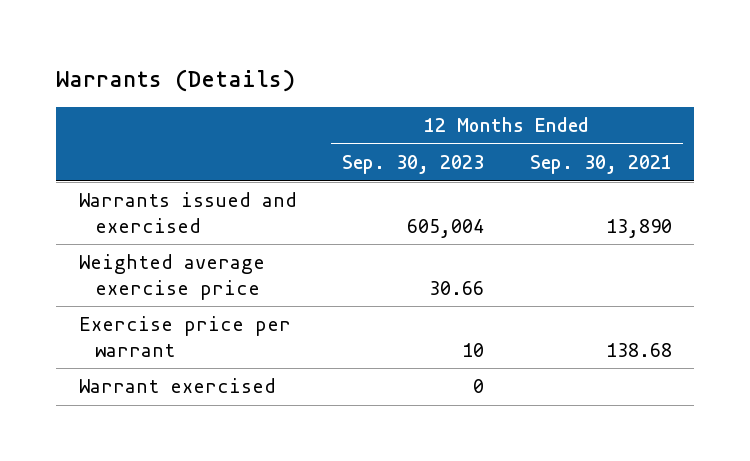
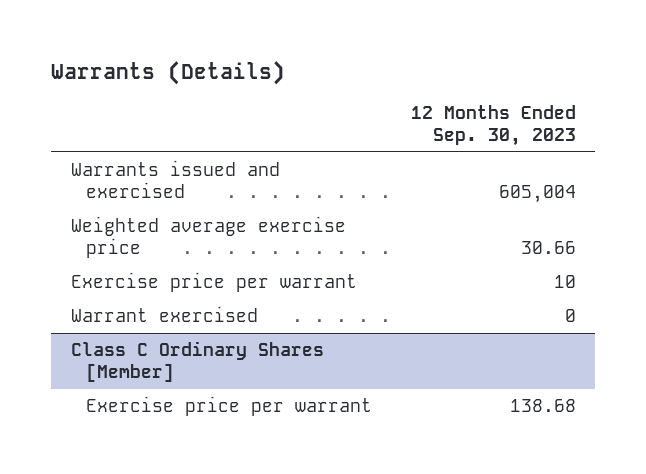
- | 12 Months Ended Sep. 30, 2023 | 12 Months Ended Sep. 30, 2021
+ | 12 Months Ended Sep. 30, 2023
+ Class C Ordinary Shares [Member]
+ Exercise price per warrant | 138.68

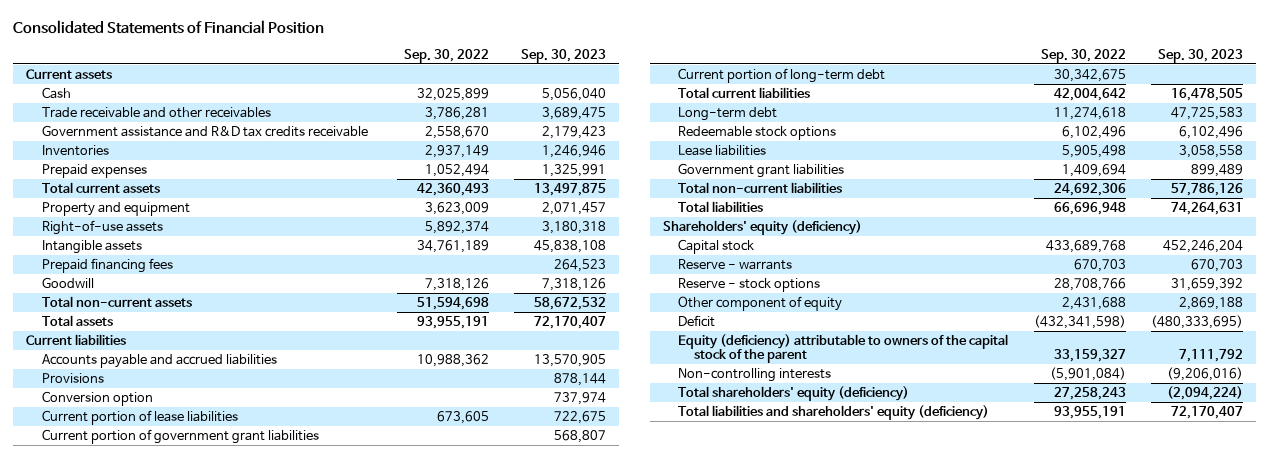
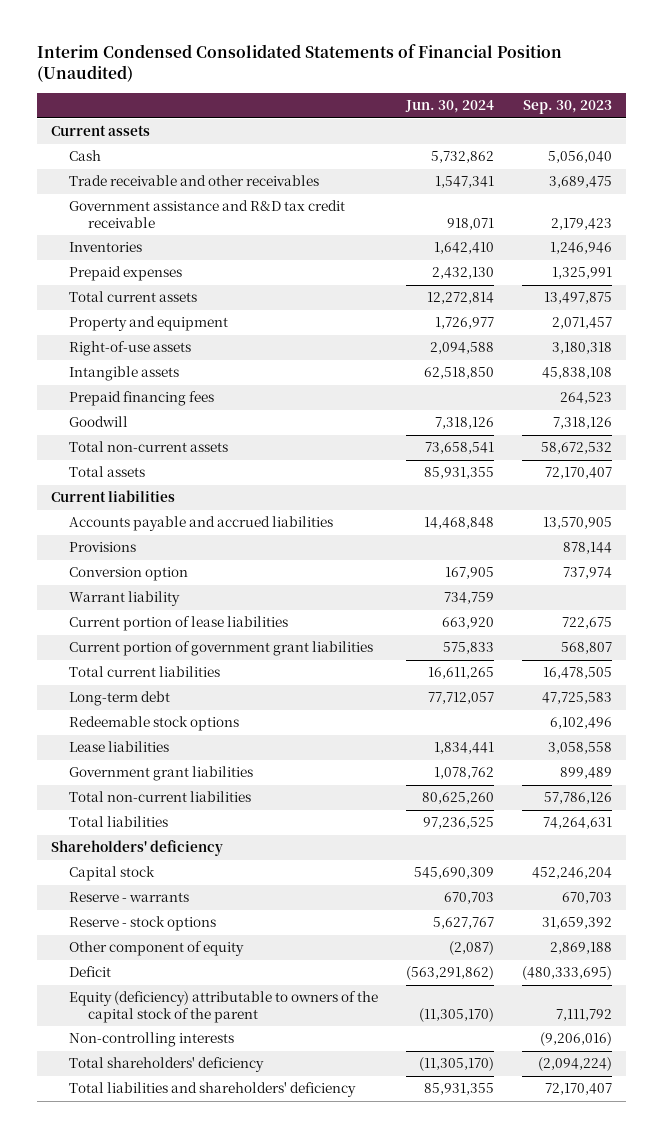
- Consolidated Statements of Financial Position
+ Interim Condensed Consolidated Statements of Financial Position (Unaudited)
- | Sep. 30, 2022 | Sep. 30, 2023
+ | Jun. 30, 2024 | Sep. 30, 2023
- Government assistance and R&D tax credits receivable | 2,558,670 | 2,179,423
+ Government assistance and R&D tax credit receivable | 918,071 | 2,179,423
+ Warrant liability | 734,759 |
- Current portion of long-term debt | 30,342,675 |
- Shareholders' equity (deficiency)
+ Shareholders' deficiency
- Total shareholders' equity (deficiency) | 27,258,243 | (2,094,224)
- Total liabilities and shareholders' equity (deficiency) | 93,955,191 | 72,170,407
+ Total shareholders' deficiency | (11,305,170) | (2,094,224)
+ Total liabilities and shareholders' deficiency | 85,931,355 | 72,170,407

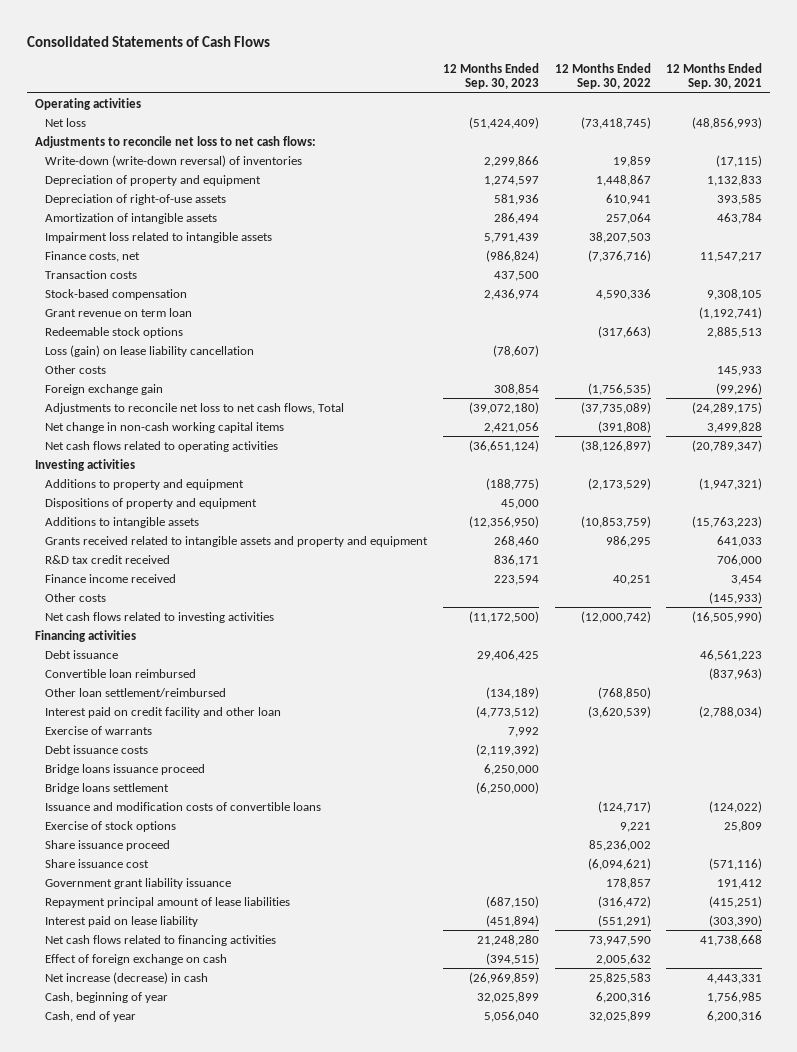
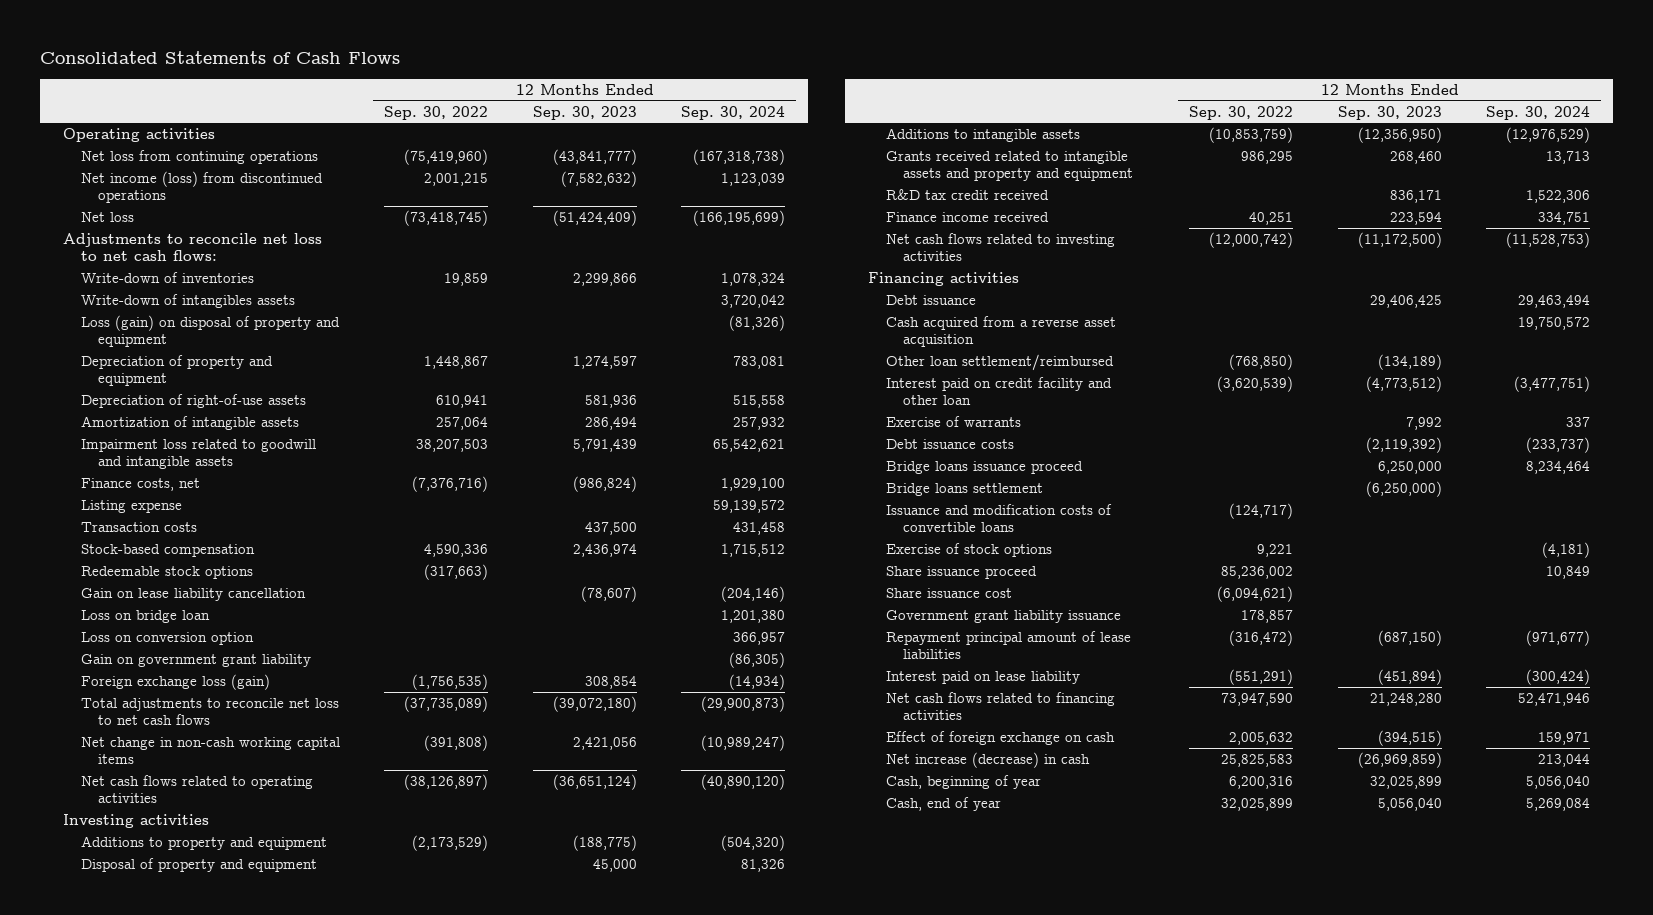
- | 12 Months Ended Sep. 30, 2023 | 12 Months Ended Sep. 30, 2022 | 12 Months Ended Sep. 30, 2021
+ | 12 Months Ended Sep. 30, 2022 | 12 Months Ended Sep. 30, 2023 | 12 Months Ended Sep. 30, 2024
+ Net loss from continuing operations | (75,419,960) | (43,841,777) | (167,318,738)
+ Net income (loss) from discontinued operations | 2,001,215 | (7,582,632) | 1,123,039
- Write-down (write-down reversal) of inventories | 2,299,866 | 19,859 | (17,115)
+ Write-down of inventories | 19,859 | 2,299,866 | 1,078,324
+ Write-down of intangibles assets | | | 3,720,042
+ Loss (gain) on disposal of property and equipment | | | (81,326)
- Impairment loss related to intangible assets | 5,791,439 | 38,207,503 |
+ Impairment loss related to goodwill and intangible assets | 38,207,503 | 5,791,439 | 65,542,621
+ Listing expense | | | 59,139,572
- Grant revenue on term loan | | | (1,192,741)
- Loss (gain) on lease liability cancellation | (78,607) | |
- Other costs | | | 145,933
- Foreign exchange gain | 308,854 | (1,756,535) | (99,296)
- Adjustments to reconcile net loss to net cash flows, Total | (39,072,180) | (37,735,089) | (24,289,175)
+ Gain on lease liability cancellation | | (78,607) | (204,146)
+ Loss on bridge loan | | | 1,201,380
+ Loss on conversion option | | | 366,957
+ Gain on government grant liability | | | (86,305)
+ Foreign exchange loss (gain) | (1,756,535) | 308,854 | (14,934)
+ Total adjustments to reconcile net loss to net cash flows | (37,735,089) | (39,072,180) | (29,900,873)
- Dispositions of property and equipment | 45,000 | |
+ Disposal of property and equipment | | 45,000 | 81,326
- Other costs | | | (145,933)
- Convertible loan reimbursed | | | (837,963)
+ Cash acquired from a reverse asset acquisition | | | 19,750,572

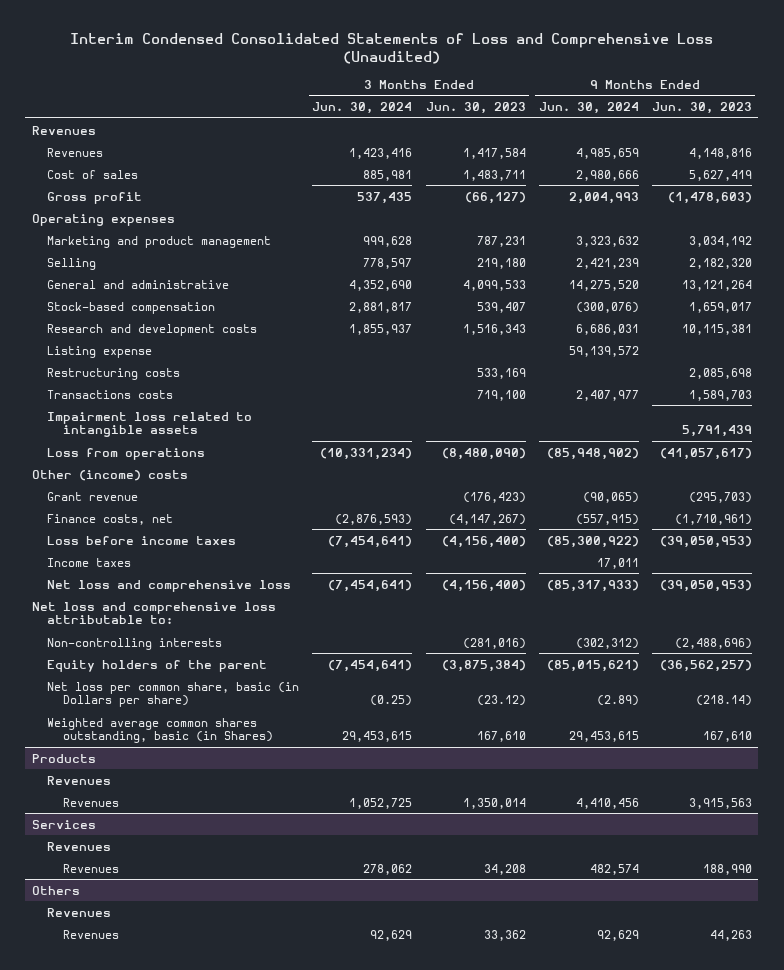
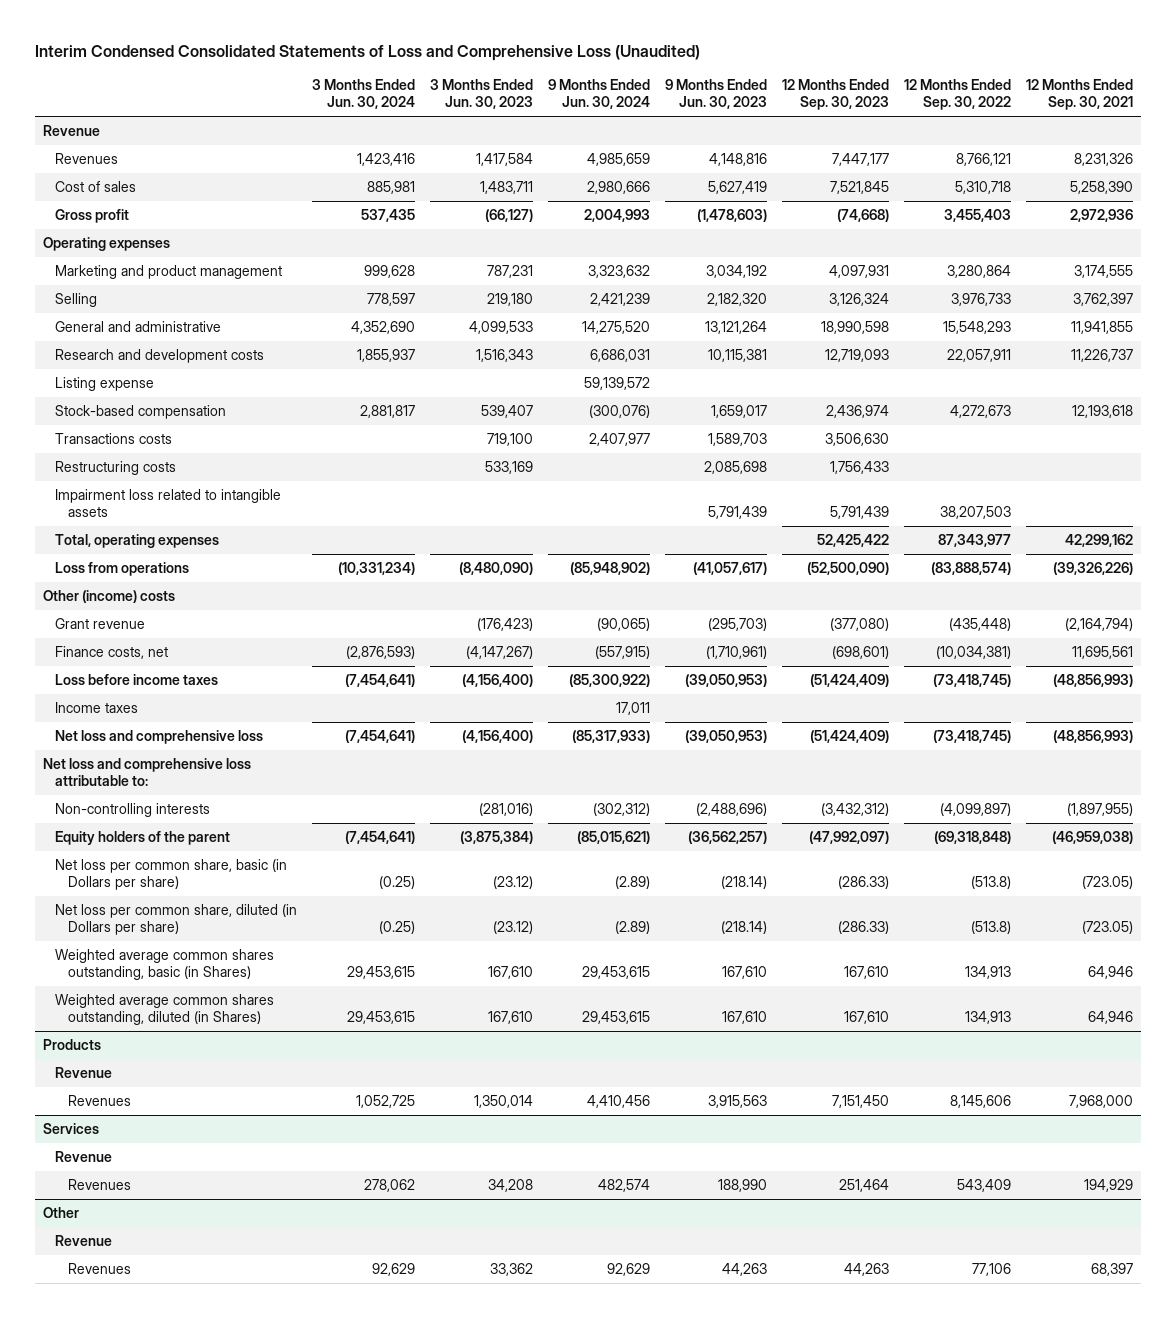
- | 3 Months Ended Jun. 30, 2024 | 3 Months Ended Jun. 30, 2023 | 9 Months Ended Jun. 30, 2024 | 9 Months Ended Jun. 30, 2023
+ | 3 Months Ended Jun. 30, 2024 | 3 Months Ended Jun. 30, 2023 | 9 Months Ended Jun. 30, 2024 | 9 Months Ended Jun. 30, 2023 | 12 Months Ended Sep. 30, 2023 | 12 Months Ended Sep. 30, 2022 | 12 Months Ended Sep. 30, 2021
- Revenues
+ Revenue
moved down: Stock-based compensation | 2,881,817 | 539,407 | (300,076) | 1,659,017 | 2,436,974 | 4,272,673 | 12,193,618
moved down: Restructuring costs | | 533,169 | | 2,085,698 | 1,756,433 | |
+ Total, operating expenses | | | | | 52,425,422 | 87,343,977 | 42,299,162
+ Net loss per common share, diluted (in Dollars per share) | (0.25) | (23.12) | (2.89) | (218.14) | (286.33) | (513.8) | (723.05)
+ Weighted average common shares outstanding, diluted (in Shares) | 29,453,615 | 167,610 | 29,453,615 | 167,610 | 167,610 | 134,913 | 64,946
@ Products
- Revenues
+ Revenue
@ Services
- Revenues
+ Revenue
- Others
- Revenues
+ Other
+ Revenue

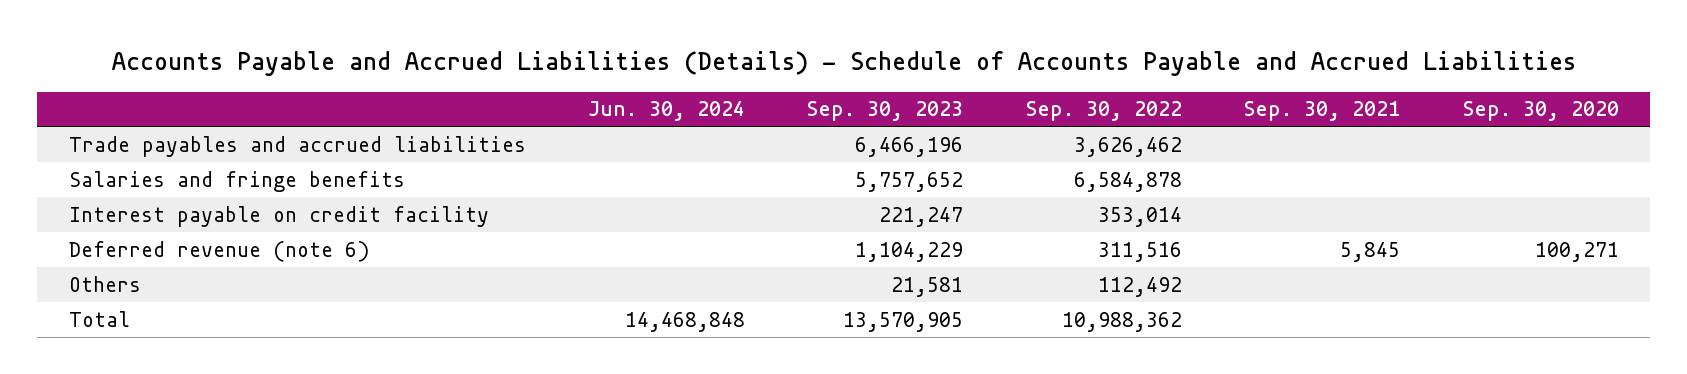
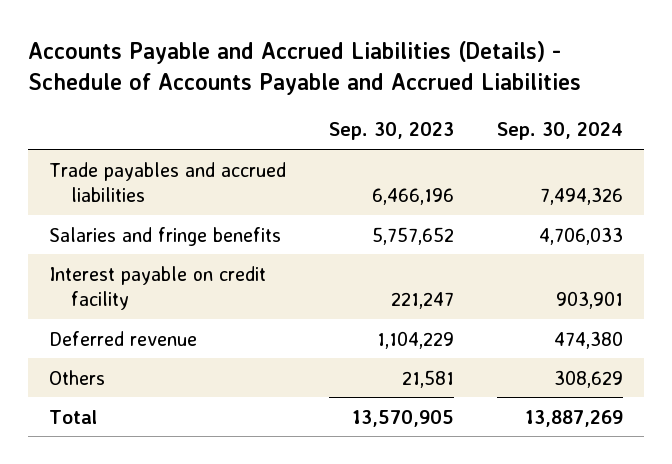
- | Jun. 30, 2024 | Sep. 30, 2023 | Sep. 30, 2022 | Sep. 30, 2021 | Sep. 30, 2020
+ | Sep. 30, 2023 | Sep. 30, 2024
- Deferred revenue (note 6) | | 1,104,229 | 311,516 | 5,845 | 100,271
+ Deferred revenue | 1,104,229 | 474,380

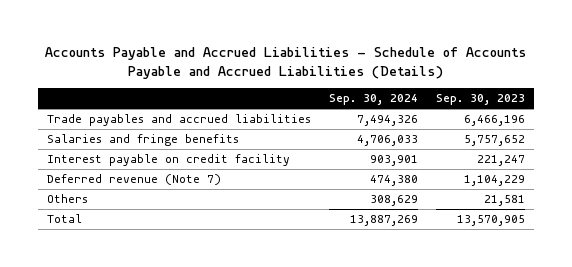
- Accounts Payable and Accrued Liabilities (Details) - Schedule of Accounts Payable and Accrued Liabilities
+ Accounts Payable and Accrued Liabilities - Schedule of Accounts Payable and Accrued Liabilities (Details)
- | Sep. 30, 2023 | Sep. 30, 2024
+ | Sep. 30, 2024 | Sep. 30, 2023
- Deferred revenue | 1,104,229 | 474,380
+ Deferred revenue (Note 7) | 474,380 | 1,104,229

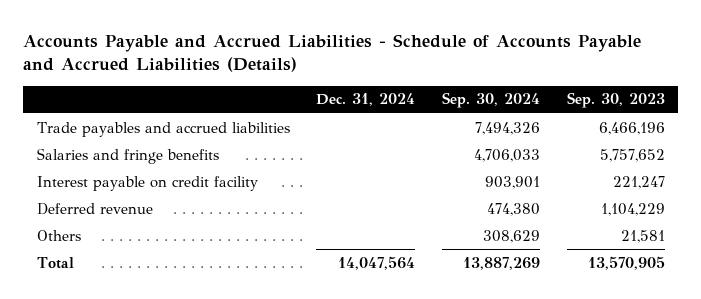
- | Sep. 30, 2024 | Sep. 30, 2023
+ | Dec. 31, 2024 | Sep. 30, 2024 | Sep. 30, 2023
- Deferred revenue (Note 7) | 474,380 | 1,104,229
+ Deferred revenue | | 474,380 | 1,104,229

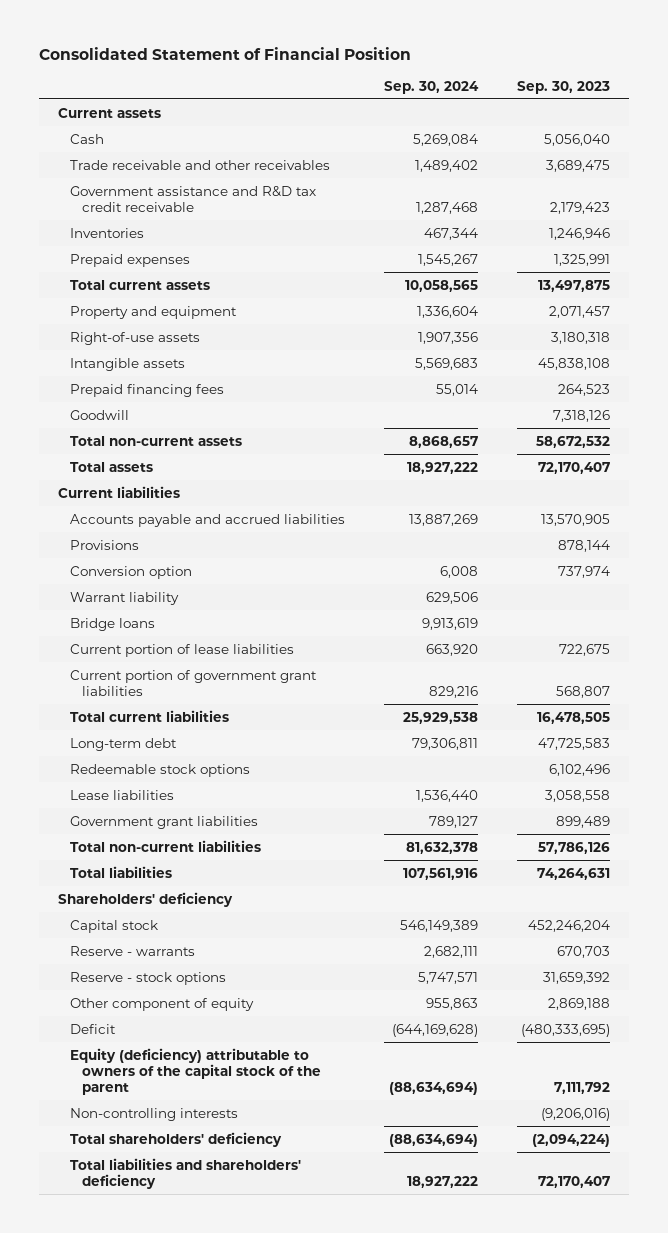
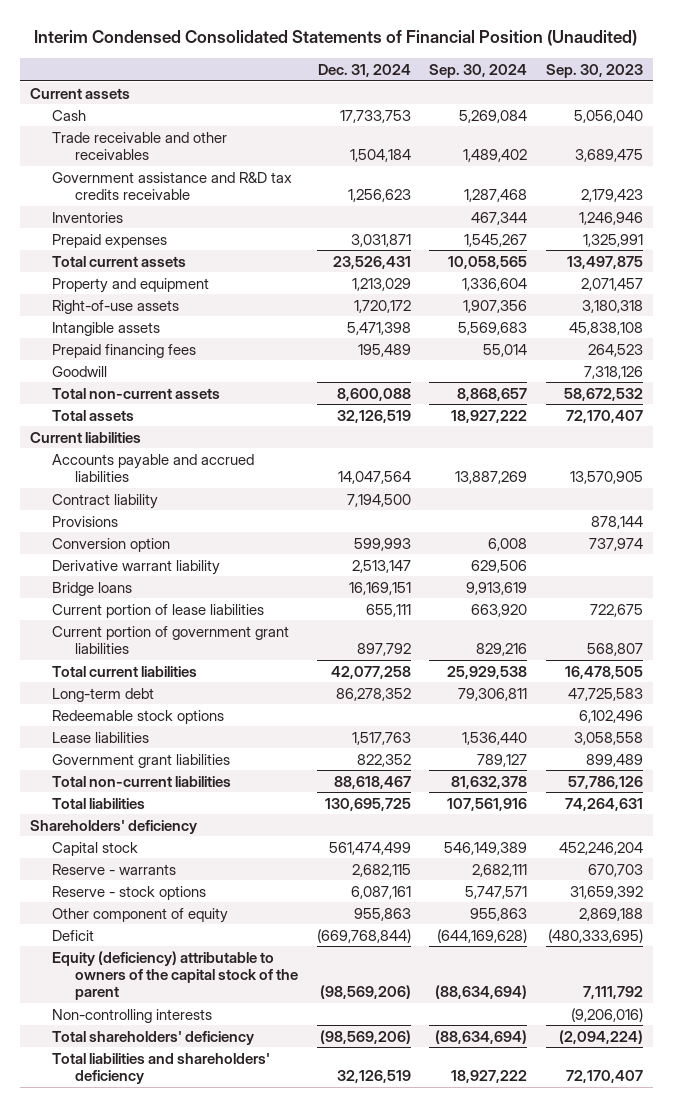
- Consolidated Statement of Financial Position
+ Interim Condensed Consolidated Statements of Financial Position (Unaudited)
- | Sep. 30, 2024 | Sep. 30, 2023
+ | Dec. 31, 2024 | Sep. 30, 2024 | Sep. 30, 2023
- Government assistance and R&D tax credit receivable | 1,287,468 | 2,179,423
+ Government assistance and R&D tax credits receivable | 1,256,623 | 1,287,468 | 2,179,423
+ Contract liability | 7,194,500 | |
- Warrant liability | 629,506 |
+ Derivative warrant liability | 2,513,147 | 629,506 |

